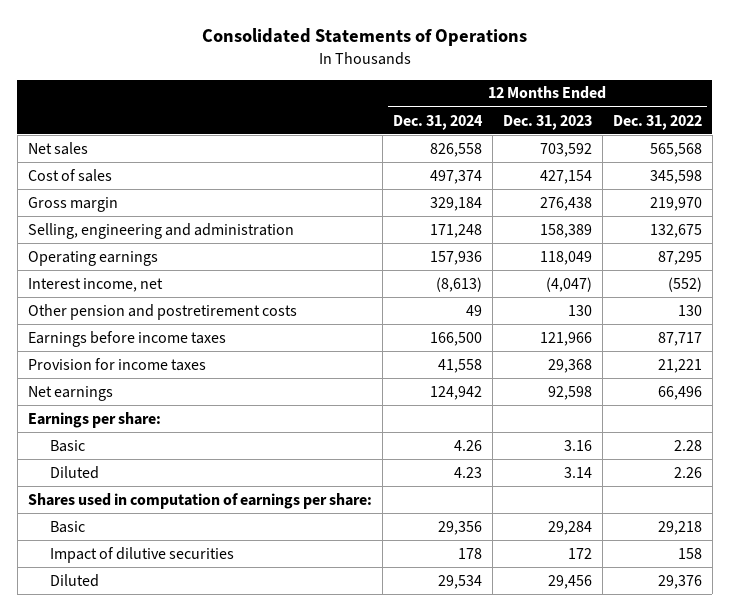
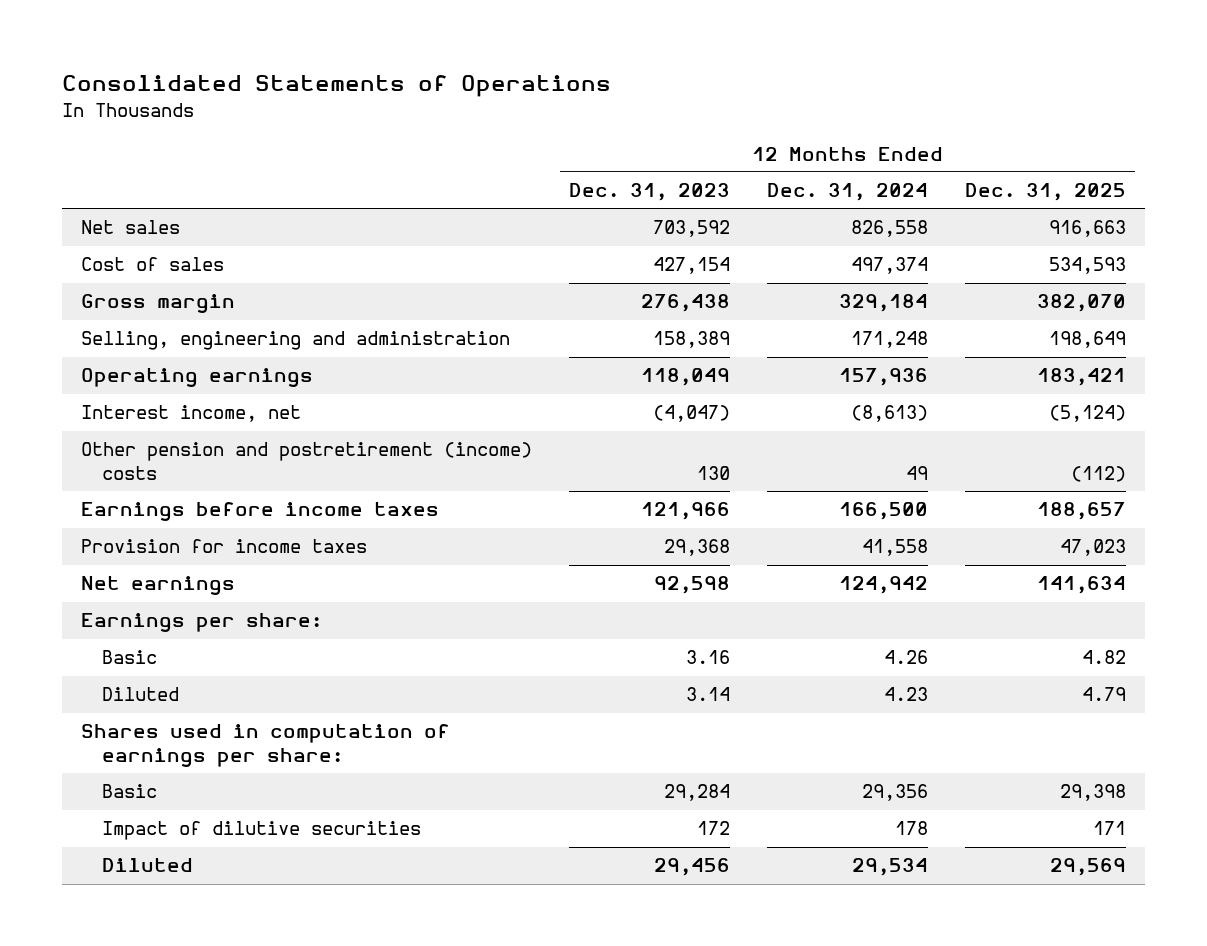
- | 12 Months Ended Dec. 31, 2024 | 12 Months Ended Dec. 31, 2023 | 12 Months Ended Dec. 31, 2022
+ | 12 Months Ended Dec. 31, 2023 | 12 Months Ended Dec. 31, 2024 | 12 Months Ended Dec. 31, 2025
- Other pension and postretirement costs | 49 | 130 | 130
+ Other pension and postretirement (income) costs | 130 | 49 | (112)

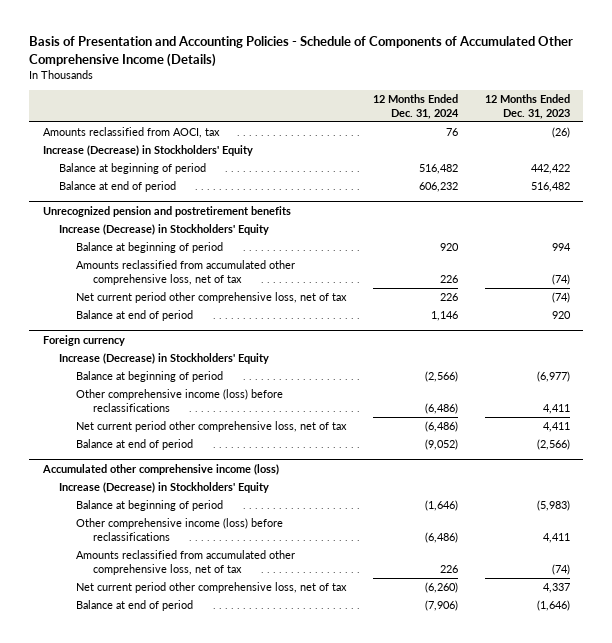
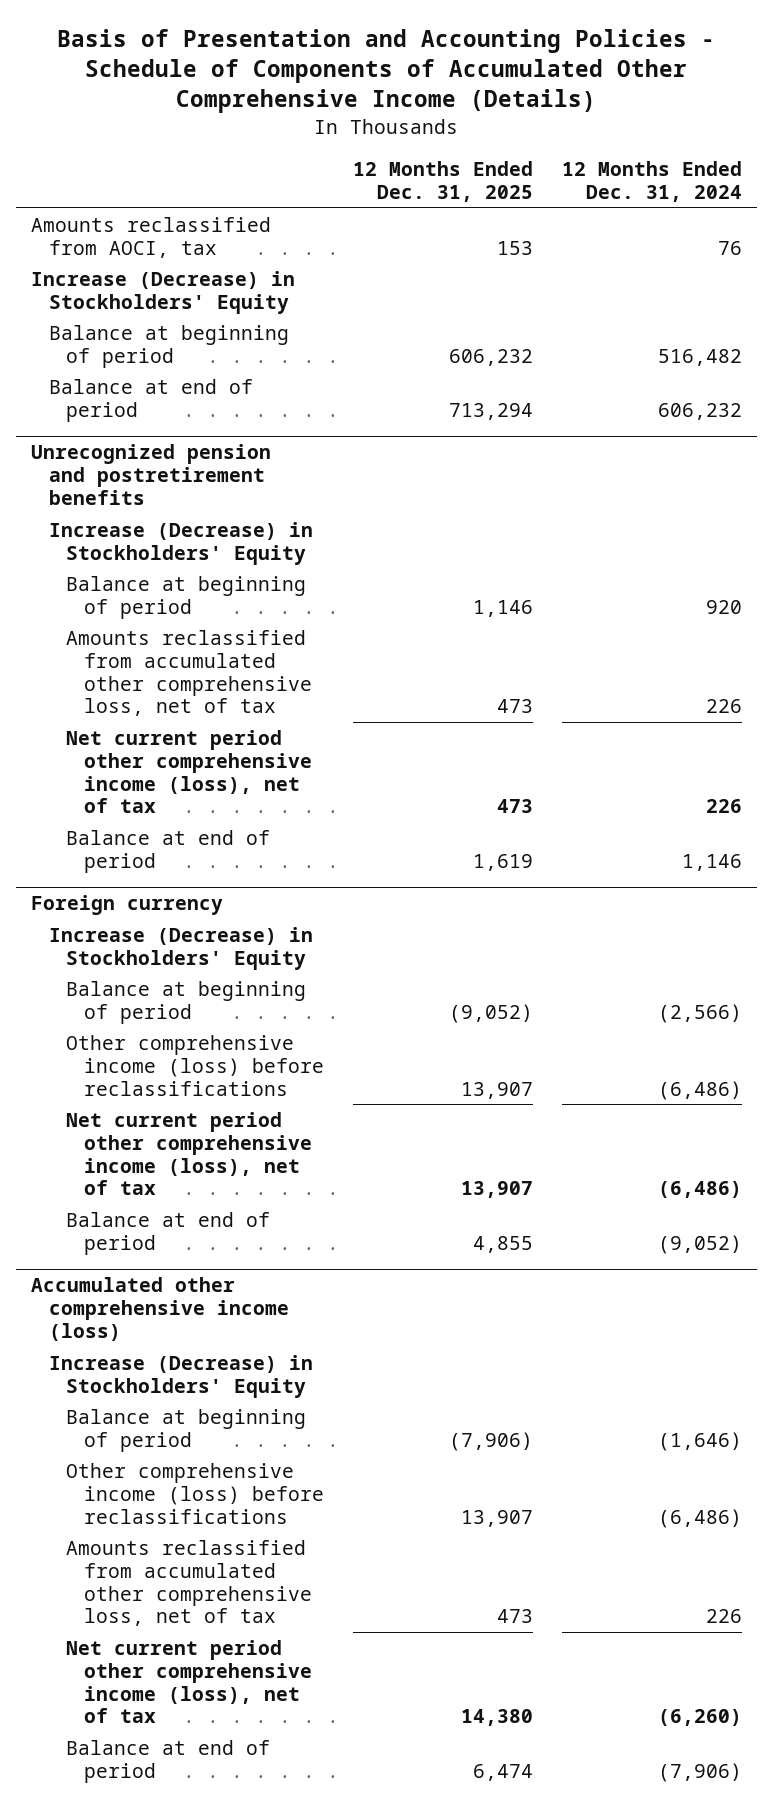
- | 12 Months Ended Dec. 31, 2024 | 12 Months Ended Dec. 31, 2023
+ | 12 Months Ended Dec. 31, 2025 | 12 Months Ended Dec. 31, 2024
@ Unrecognized pension and postretirement benefits
- Net current period other comprehensive loss, net of tax | 226 | (74)
+ Net current period other comprehensive income (loss), net of tax | 473 | 226
@ Foreign currency
- Net current period other comprehensive loss, net of tax | (6,486) | 4,411
+ Net current period other comprehensive income (loss), net of tax | 13,907 | (6,486)
@ Accumulated other comprehensive income (loss)
- Net current period other comprehensive loss, net of tax | (6,260) | 4,337
+ Net current period other comprehensive income (loss), net of tax | 14,380 | (6,260)

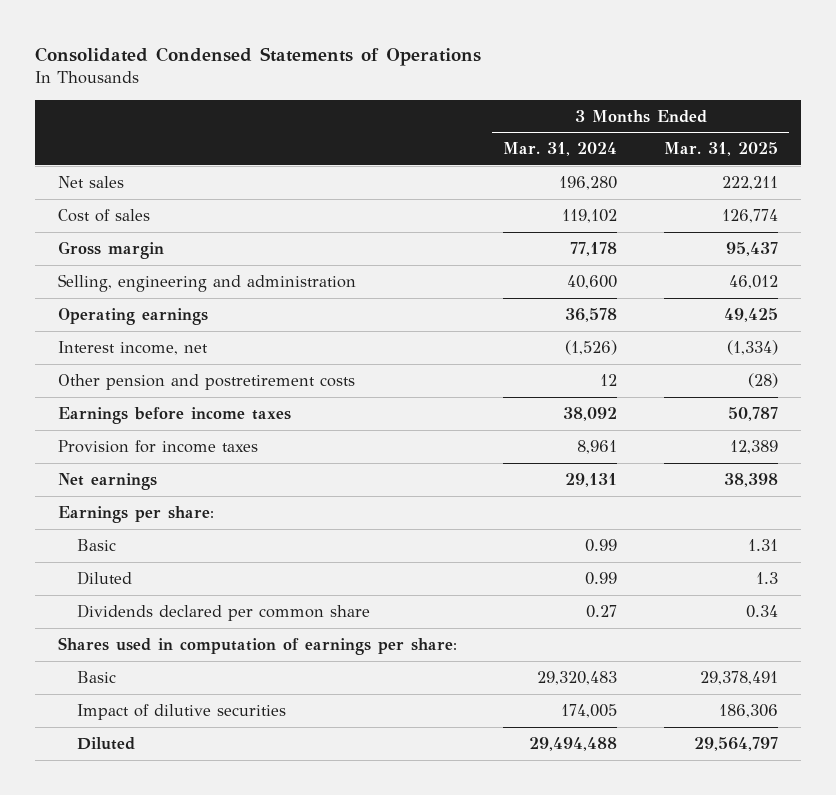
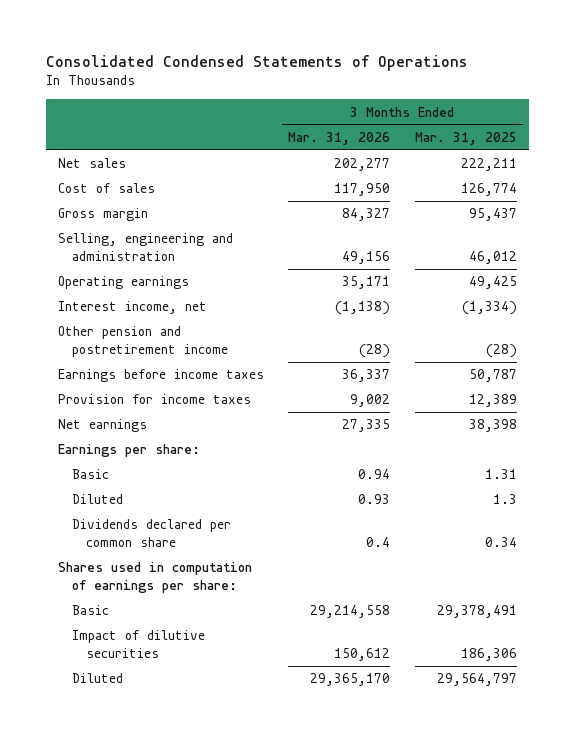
- | 3 Months Ended Mar. 31, 2024 | 3 Months Ended Mar. 31, 2025
+ | 3 Months Ended Mar. 31, 2026 | 3 Months Ended Mar. 31, 2025
- Other pension and postretirement costs | 12 | (28)
+ Other pension and postretirement income | (28) | (28)

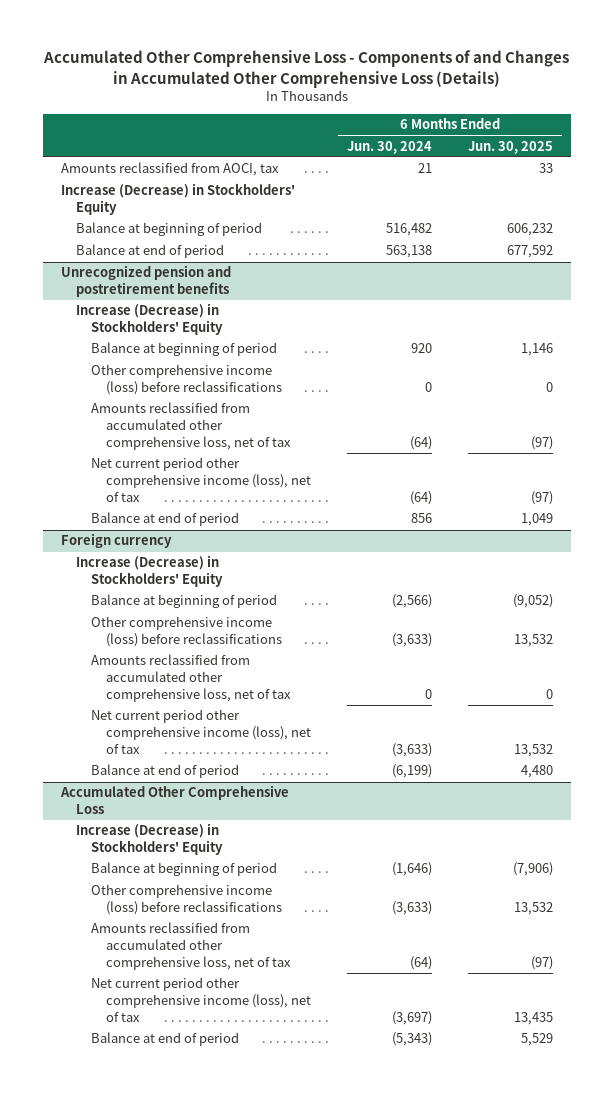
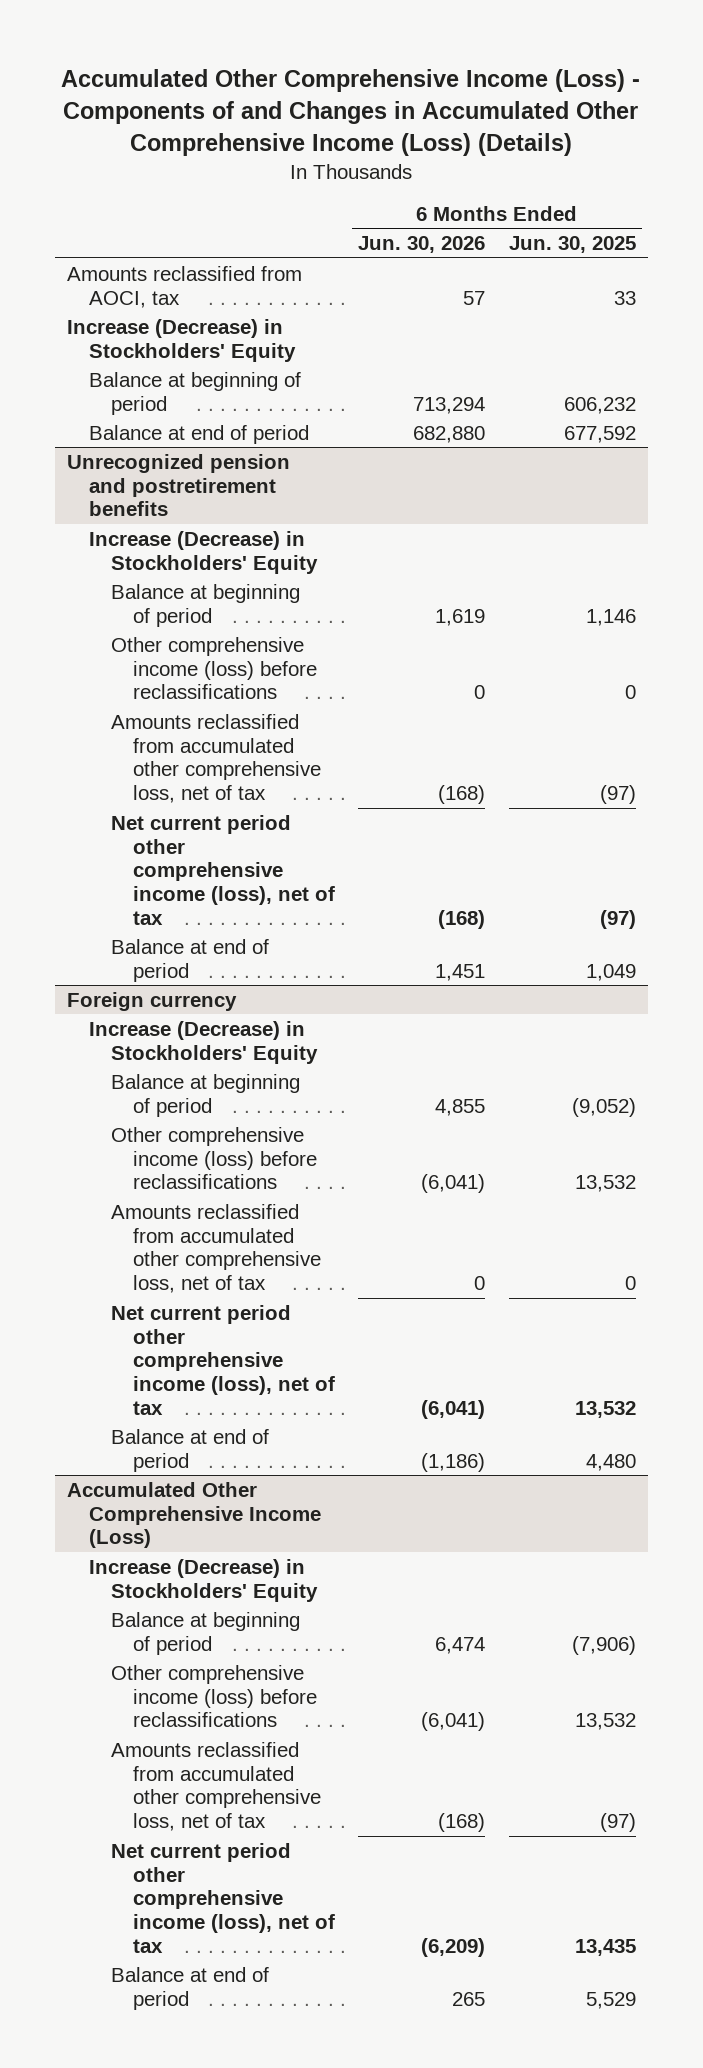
- Accumulated Other Comprehensive Loss - Components of and Changes in Accumulated Other Comprehensive Loss (Details)
+ Accumulated Other Comprehensive Income (Loss) - Components of and Changes in Accumulated Other Comprehensive Income (Loss) (Details)
- | 6 Months Ended Jun. 30, 2024 | 6 Months Ended Jun. 30, 2025
+ | 6 Months Ended Jun. 30, 2026 | 6 Months Ended Jun. 30, 2025
- Accumulated Other Comprehensive Loss
+ Accumulated Other Comprehensive Income (Loss)

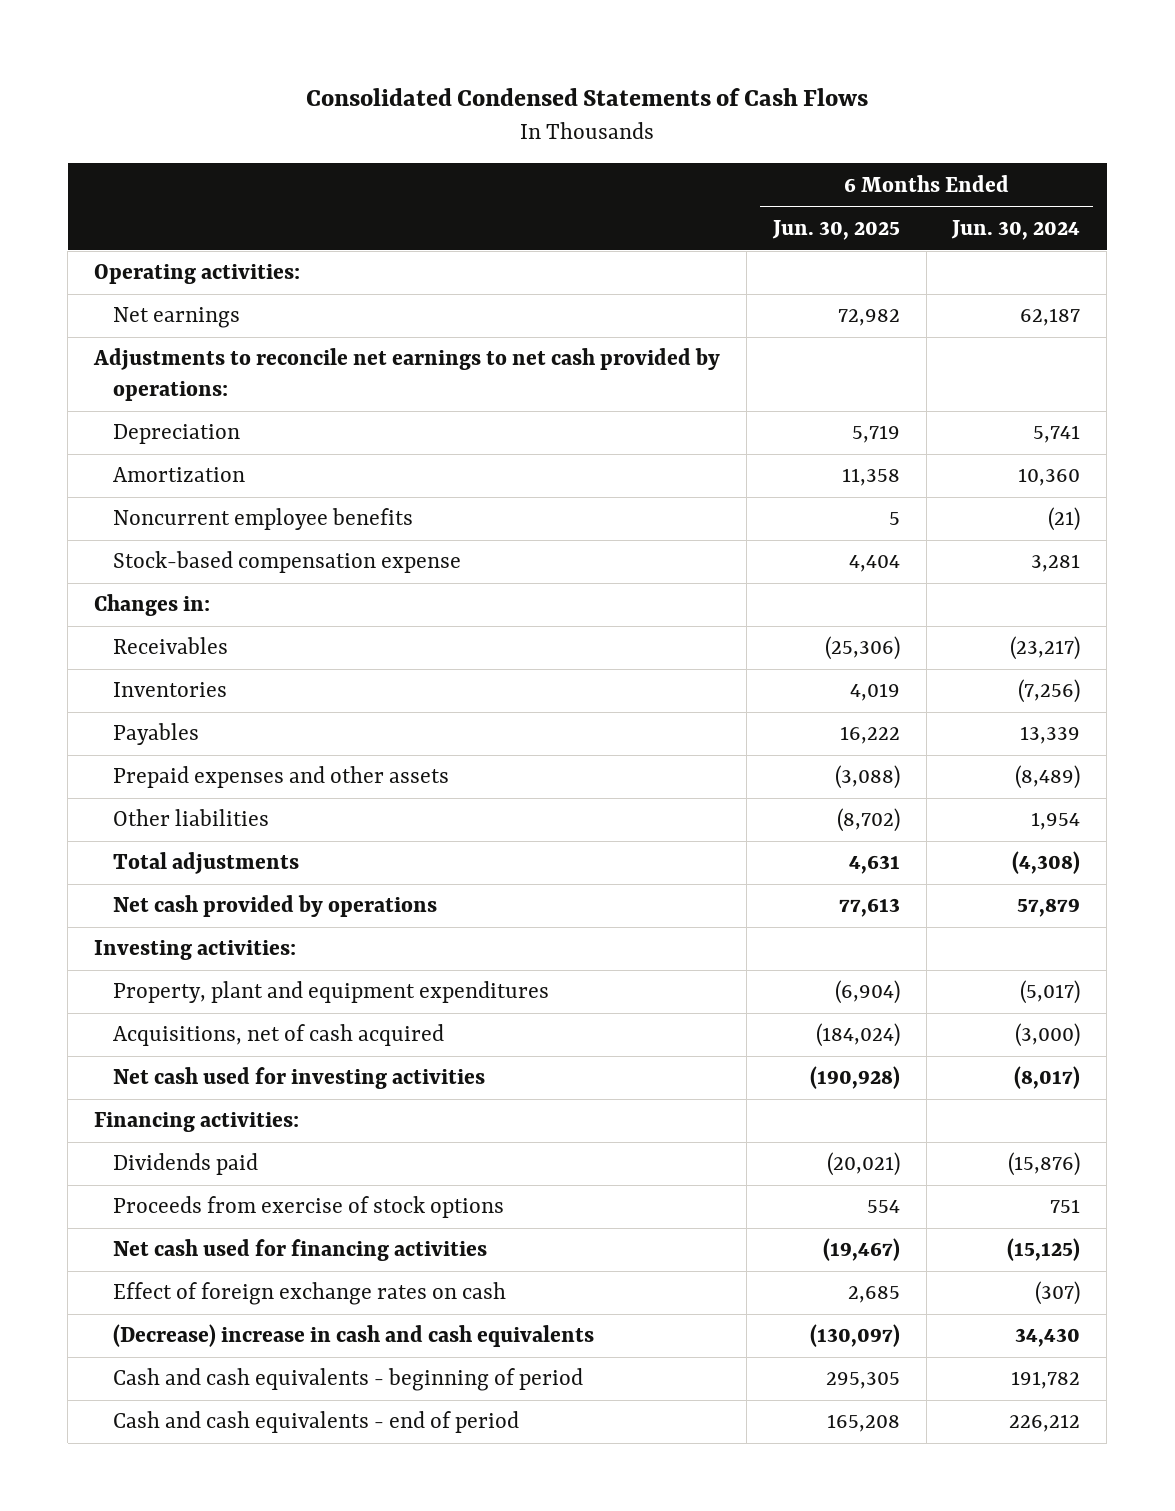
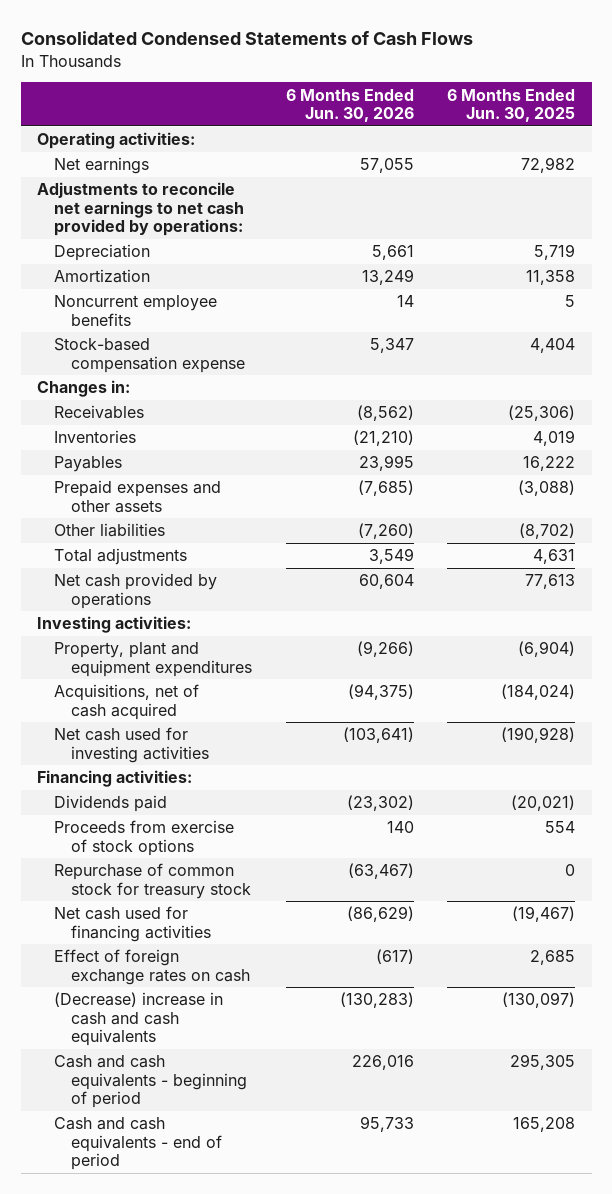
- | 6 Months Ended Jun. 30, 2025 | 6 Months Ended Jun. 30, 2024
+ | 6 Months Ended Jun. 30, 2026 | 6 Months Ended Jun. 30, 2025
+ Repurchase of common stock for treasury stock | (63,467) | 0

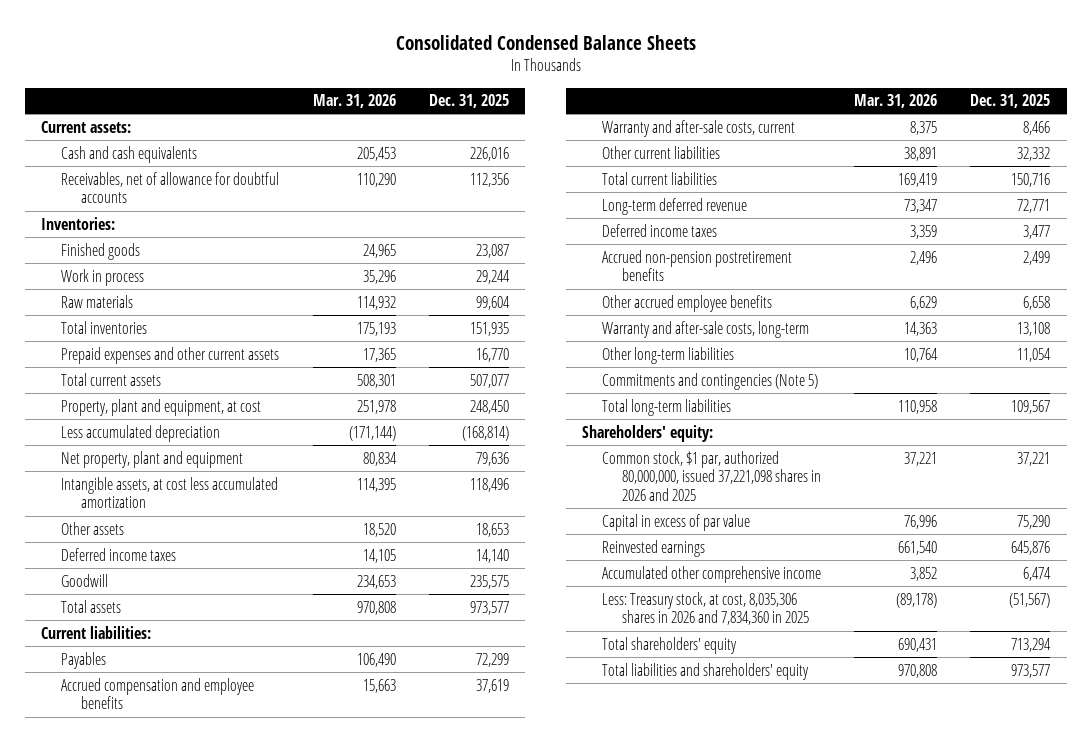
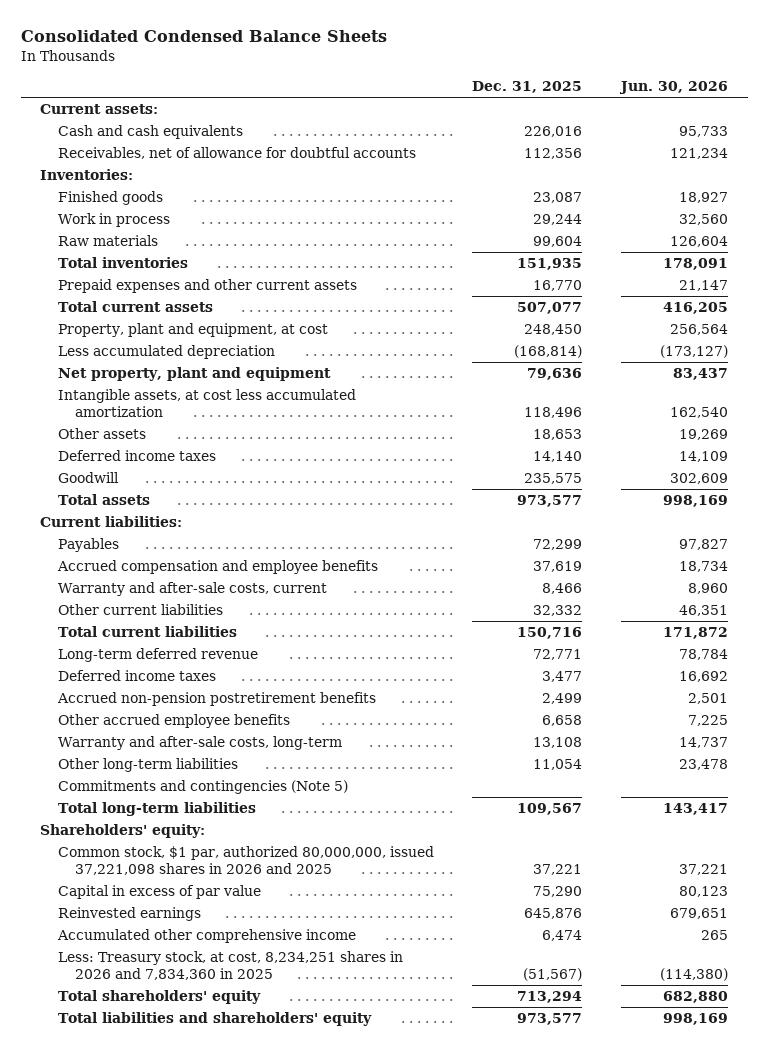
- | Mar. 31, 2026 | Dec. 31, 2025
+ | Dec. 31, 2025 | Jun. 30, 2026
- Less: Treasury stock, at cost, 8,035,306 shares in 2026 and 7,834,360 in 2025 | (89,178) | (51,567)
+ Less: Treasury stock, at cost, 8,234,251 shares in 2026 and 7,834,360 in 2025 | (51,567) | (114,380)

